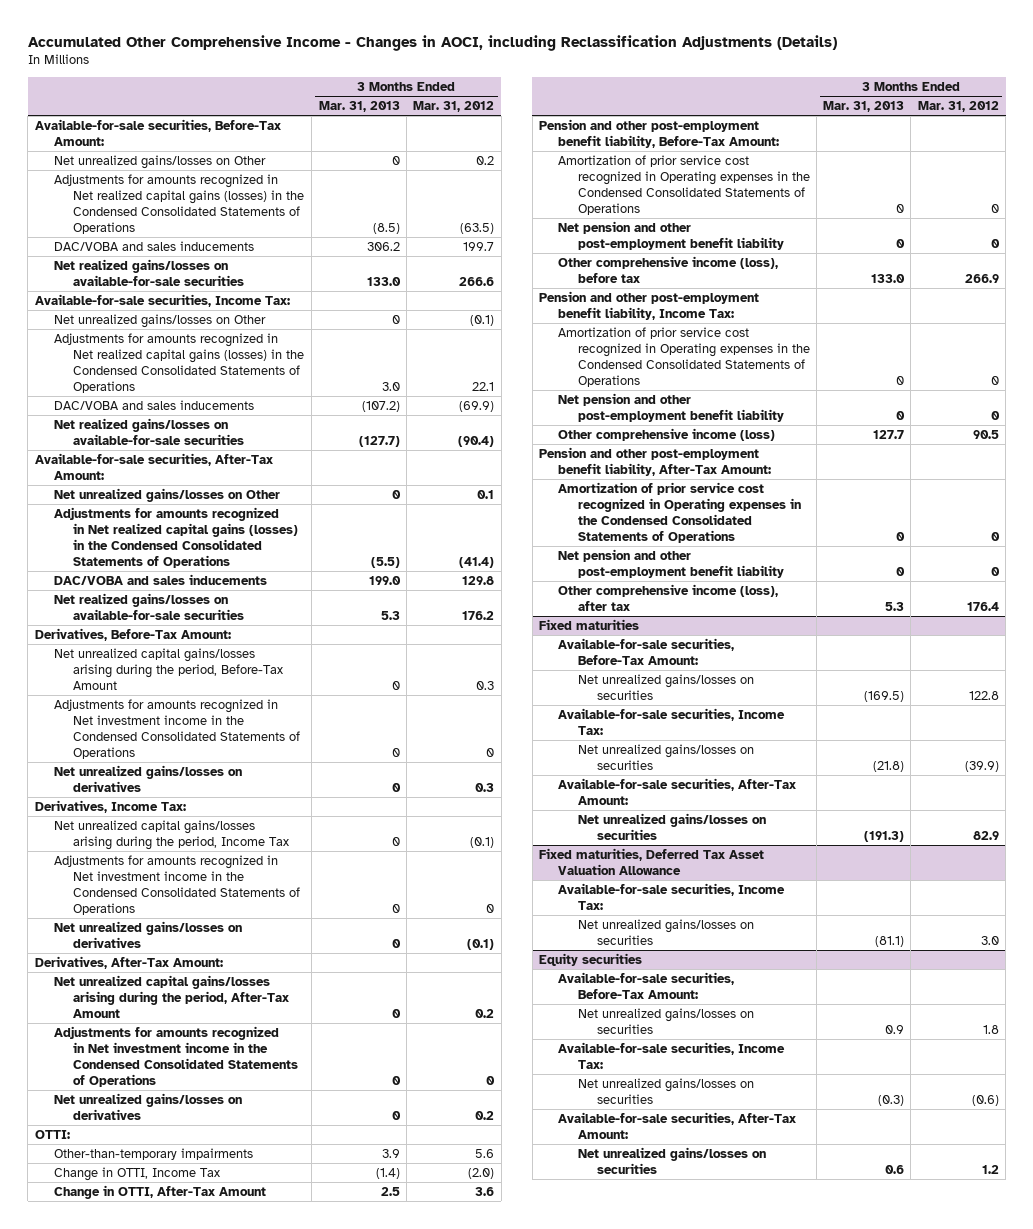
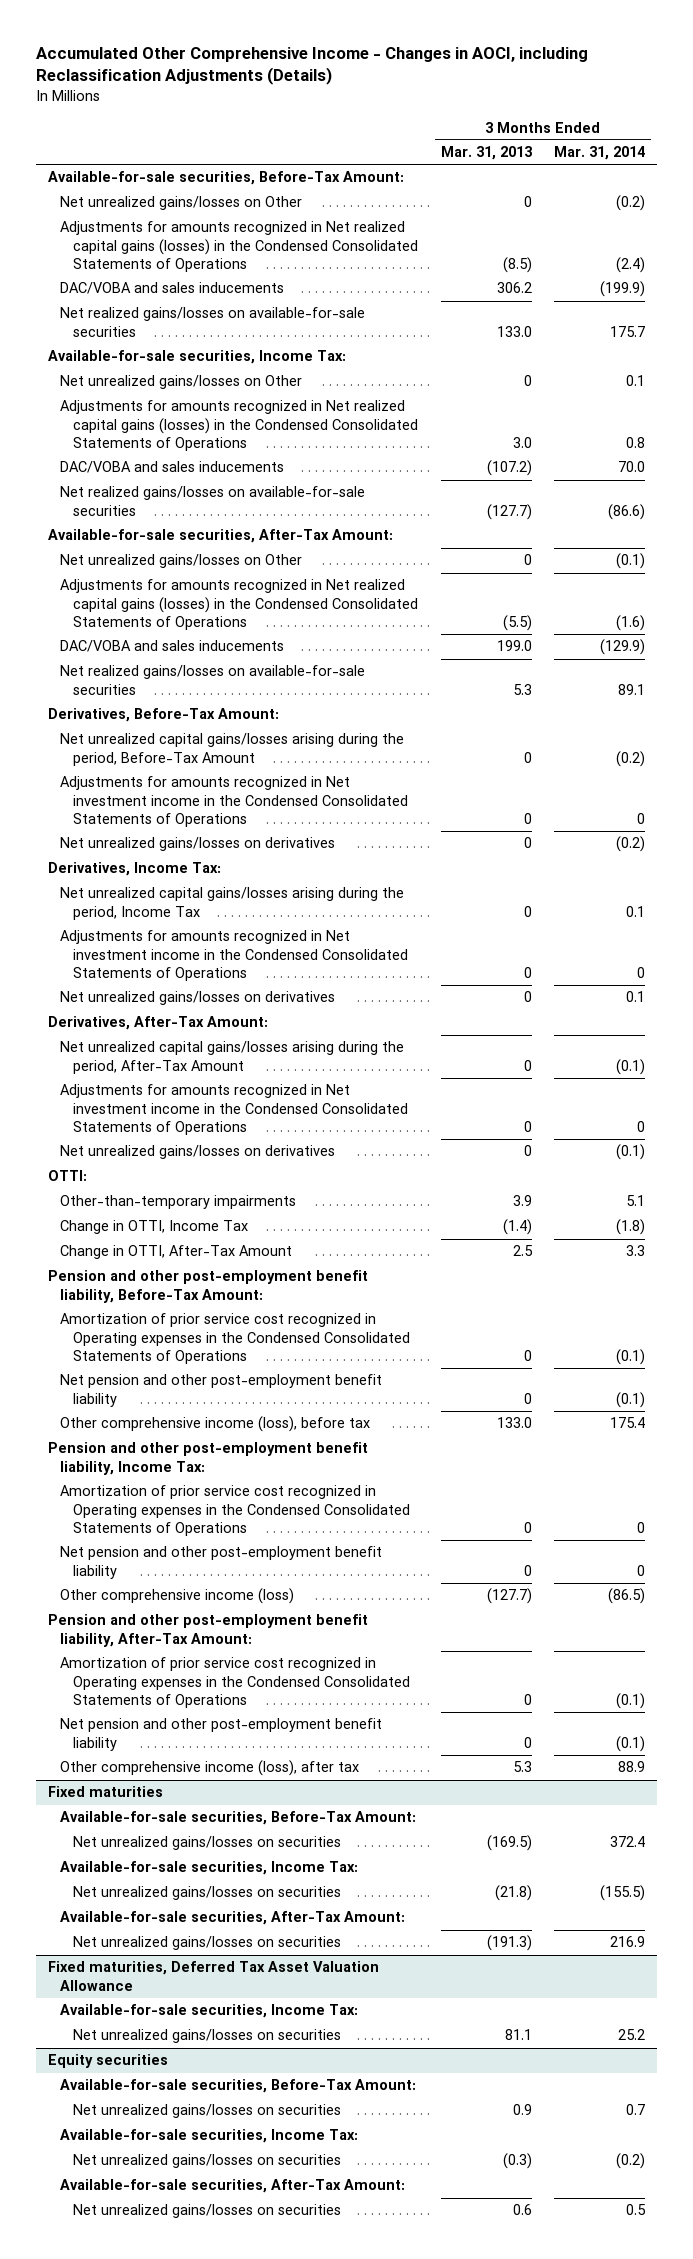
- | 3 Months Ended Mar. 31, 2013 | 3 Months Ended Mar. 31, 2012
+ | 3 Months Ended Mar. 31, 2013 | 3 Months Ended Mar. 31, 2014
- Other comprehensive income (loss) | 127.7 | 90.5
+ Other comprehensive income (loss) | (127.7) | (86.5)
@ Fixed maturities, Deferred Tax Asset Valuation Allowance
- Net unrealized gains/losses on securities | (81.1) | 3.0
+ Net unrealized gains/losses on securities | 81.1 | 25.2

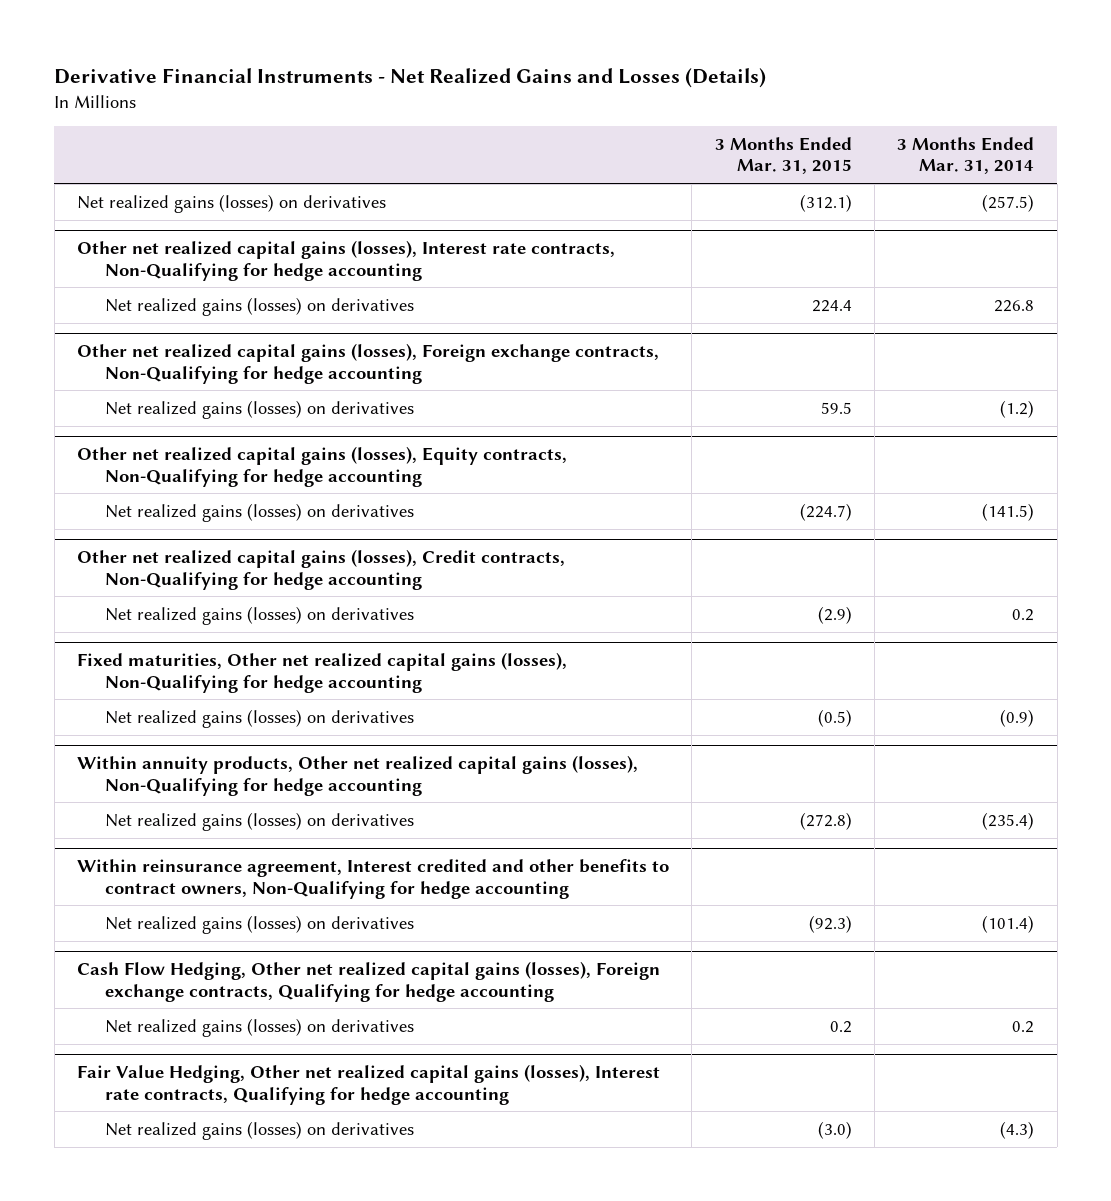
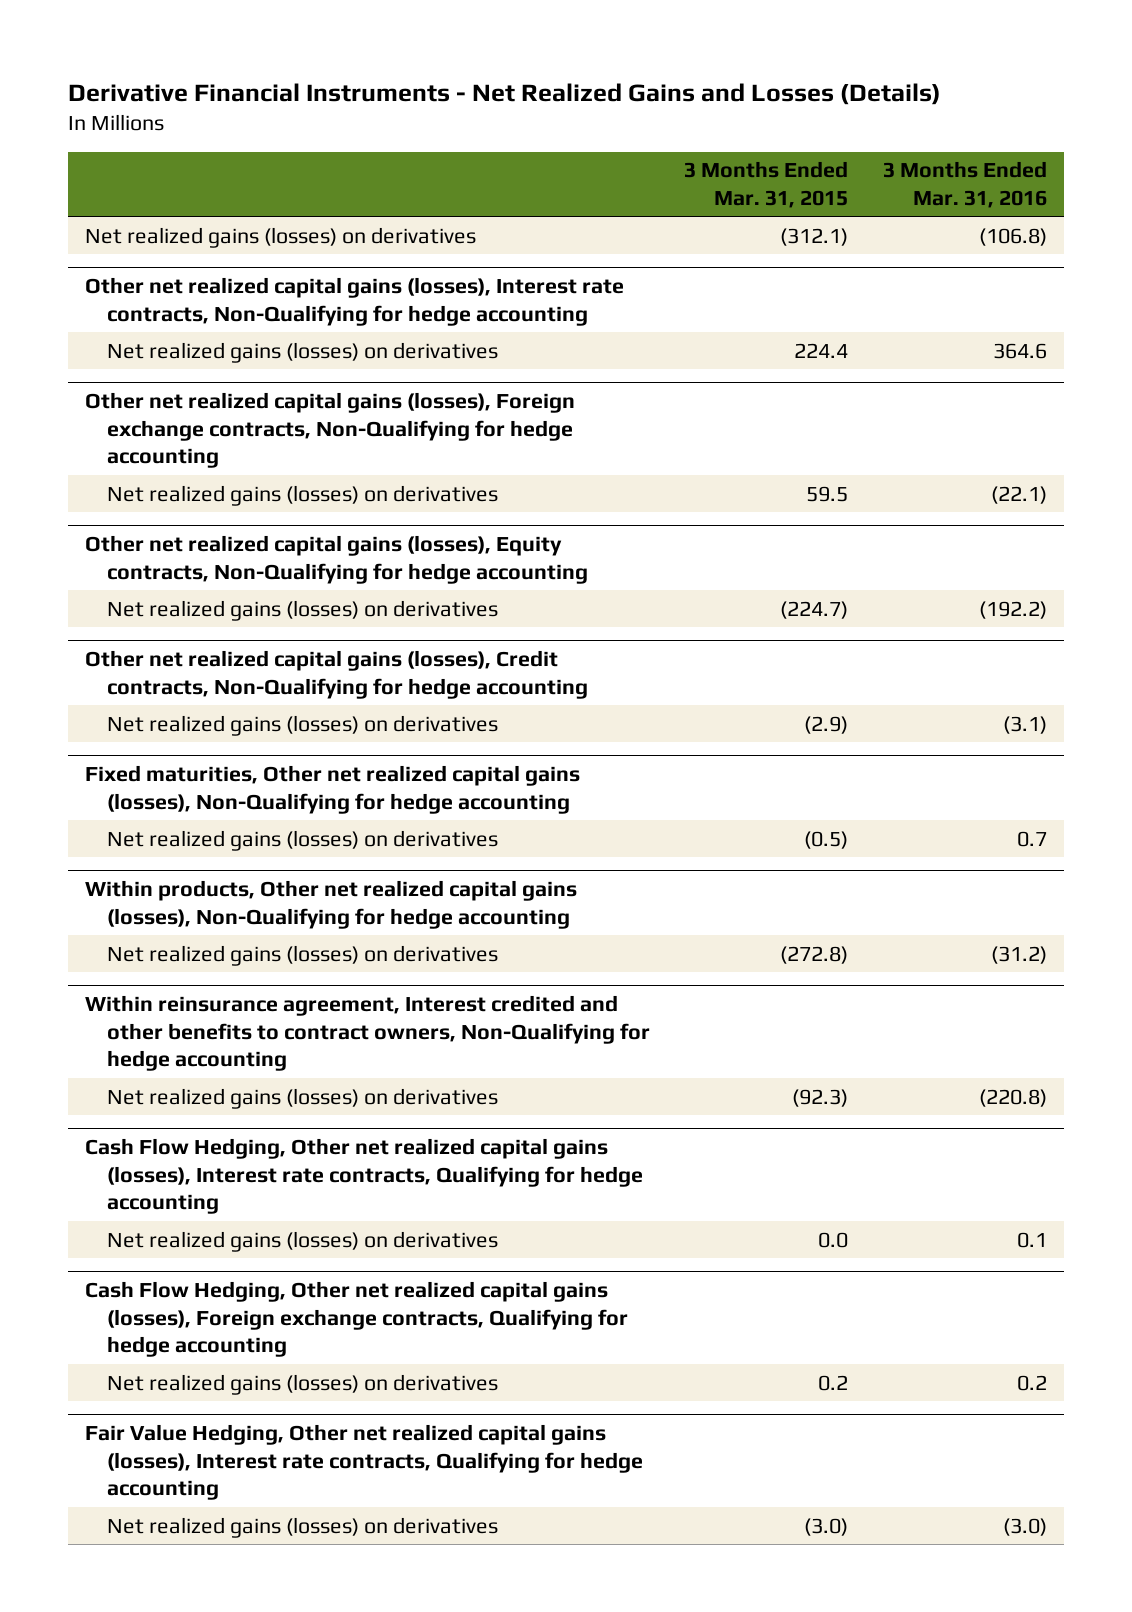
- | 3 Months Ended Mar. 31, 2015 | 3 Months Ended Mar. 31, 2014
+ | 3 Months Ended Mar. 31, 2015 | 3 Months Ended Mar. 31, 2016
- Within annuity products, Other net realized capital gains (losses), Non-Qualifying for hedge accounting
+ Within products, Other net realized capital gains (losses), Non-Qualifying for hedge accounting
+ Cash Flow Hedging, Other net realized capital gains (losses), Interest rate contracts, Qualifying for hedge accounting
+ Net realized gains (losses) on derivatives | 0.0 | 0.1

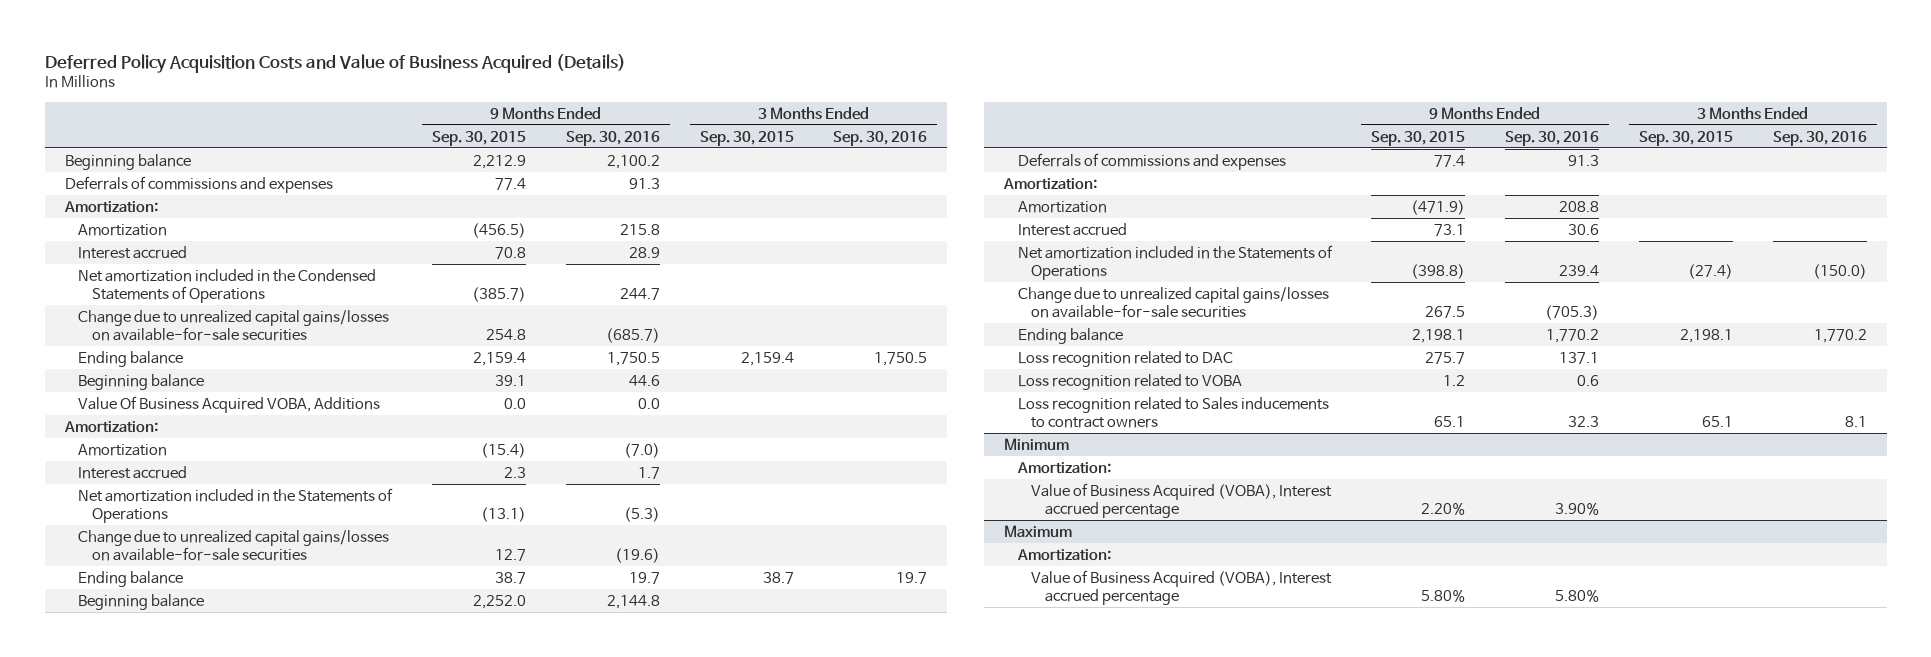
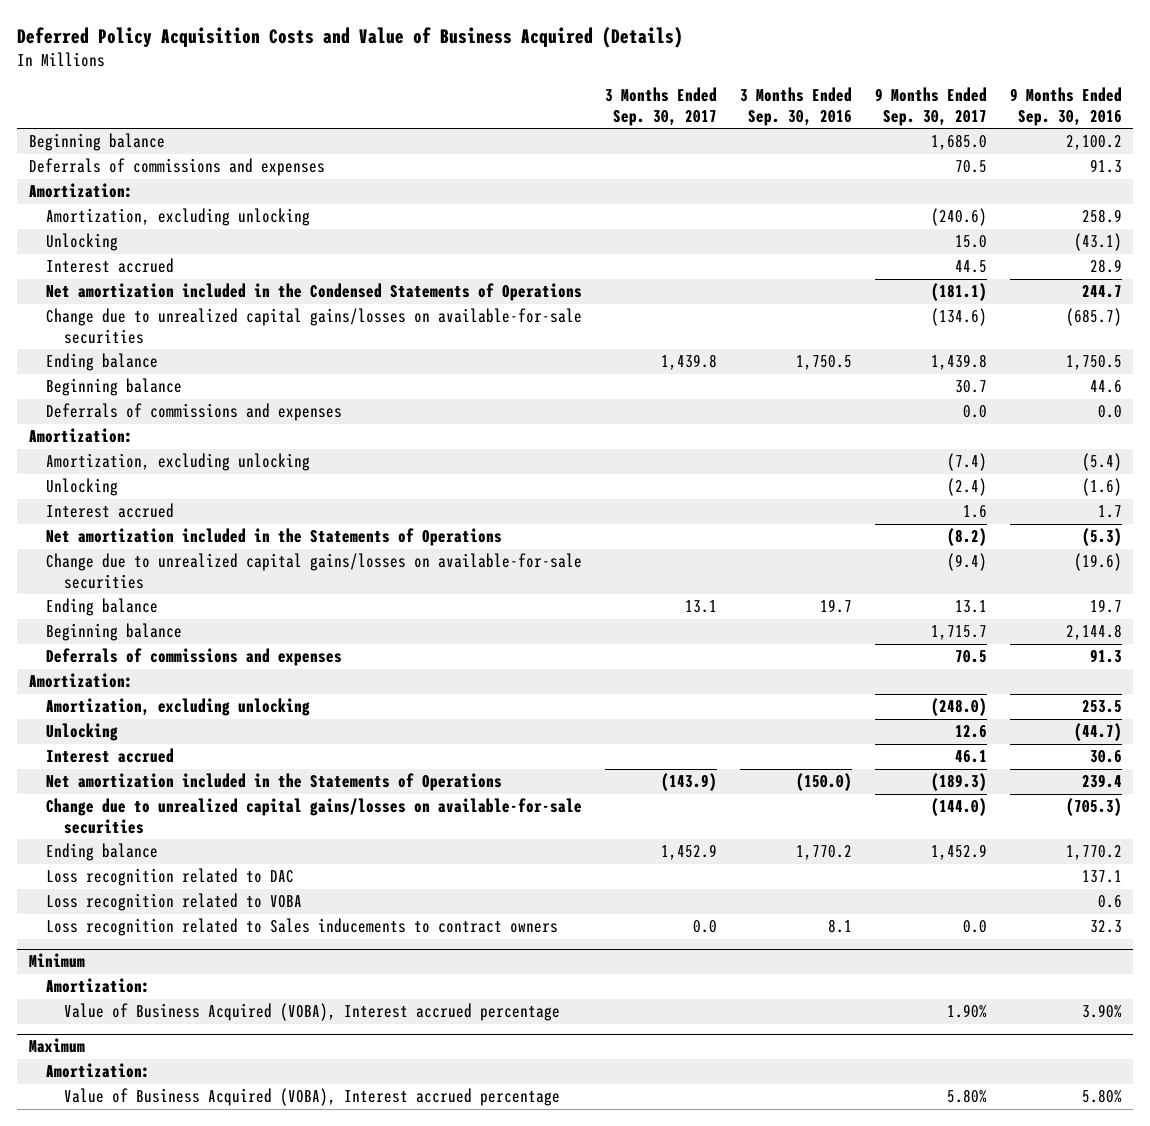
- | 9 Months Ended Sep. 30, 2015 | 9 Months Ended Sep. 30, 2016 | 3 Months Ended Sep. 30, 2015 | 3 Months Ended Sep. 30, 2016
+ | 3 Months Ended Sep. 30, 2017 | 3 Months Ended Sep. 30, 2016 | 9 Months Ended Sep. 30, 2017 | 9 Months Ended Sep. 30, 2016
- Amortization | (456.5) | 215.8 | |
+ Amortization, excluding unlocking | | | (240.6) | 258.9
+ Unlocking | | | 15.0 | (43.1)
- Value Of Business Acquired VOBA, Additions | 0.0 | 0.0 | |
+ Deferrals of commissions and expenses | | | 0.0 | 0.0
- Amortization | (15.4) | (7.0) | |
+ Amortization, excluding unlocking | | | (7.4) | (5.4)
+ Unlocking | | | (2.4) | (1.6)
- Amortization | (471.9) | 208.8 | |
+ Amortization, excluding unlocking | | | (248.0) | 253.5
+ Unlocking | | | 12.6 | (44.7)

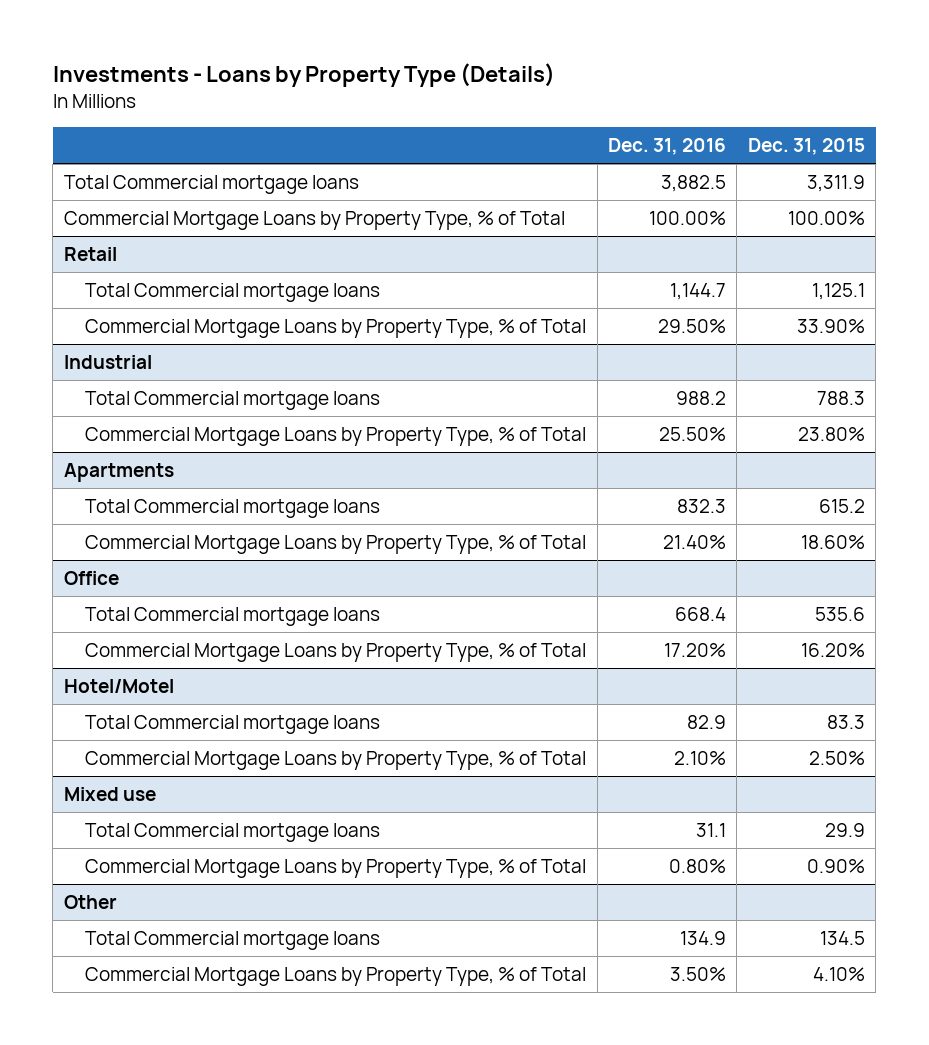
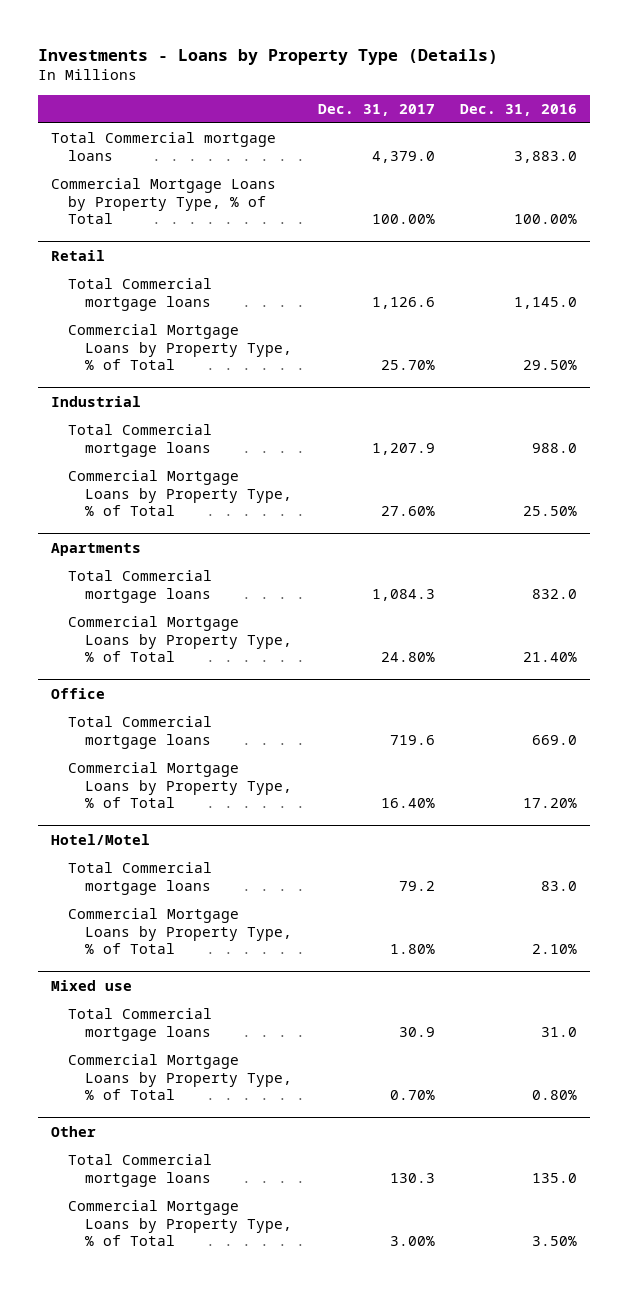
- | Dec. 31, 2016 | Dec. 31, 2015
+ | Dec. 31, 2017 | Dec. 31, 2016
- Total Commercial mortgage loans | 3,882.5 | 3,311.9
+ Total Commercial mortgage loans | 4,379.0 | 3,883.0
@ Retail
- Total Commercial mortgage loans | 1,144.7 | 1,125.1
+ Total Commercial mortgage loans | 1,126.6 | 1,145.0
@ Industrial
- Total Commercial mortgage loans | 988.2 | 788.3
+ Total Commercial mortgage loans | 1,207.9 | 988.0
@ Apartments
- Total Commercial mortgage loans | 832.3 | 615.2
+ Total Commercial mortgage loans | 1,084.3 | 832.0
@ Office
- Total Commercial mortgage loans | 668.4 | 535.6
+ Total Commercial mortgage loans | 719.6 | 669.0
@ Hotel/Motel
- Total Commercial mortgage loans | 82.9 | 83.3
+ Total Commercial mortgage loans | 79.2 | 83.0
@ Mixed use
- Total Commercial mortgage loans | 31.1 | 29.9
+ Total Commercial mortgage loans | 30.9 | 31.0
@ Other
- Total Commercial mortgage loans | 134.9 | 134.5
+ Total Commercial mortgage loans | 130.3 | 135.0

